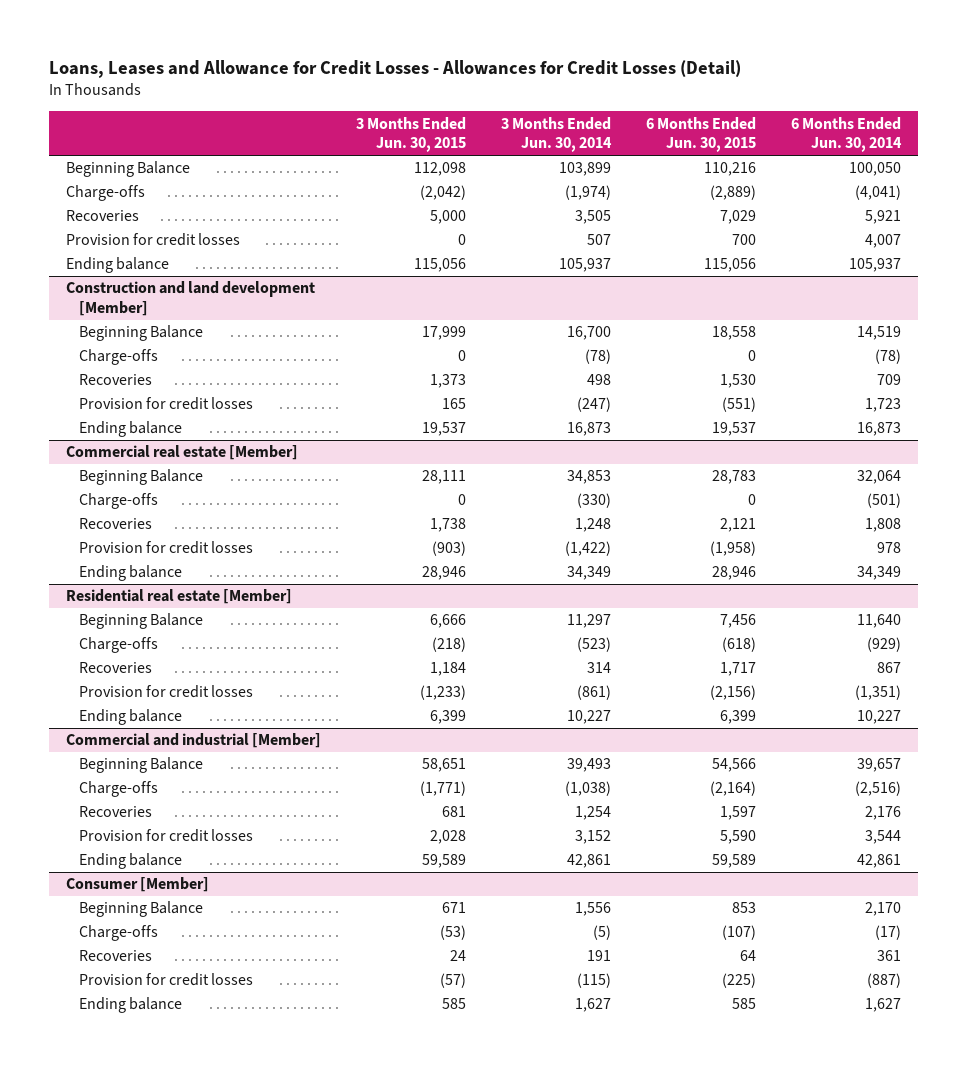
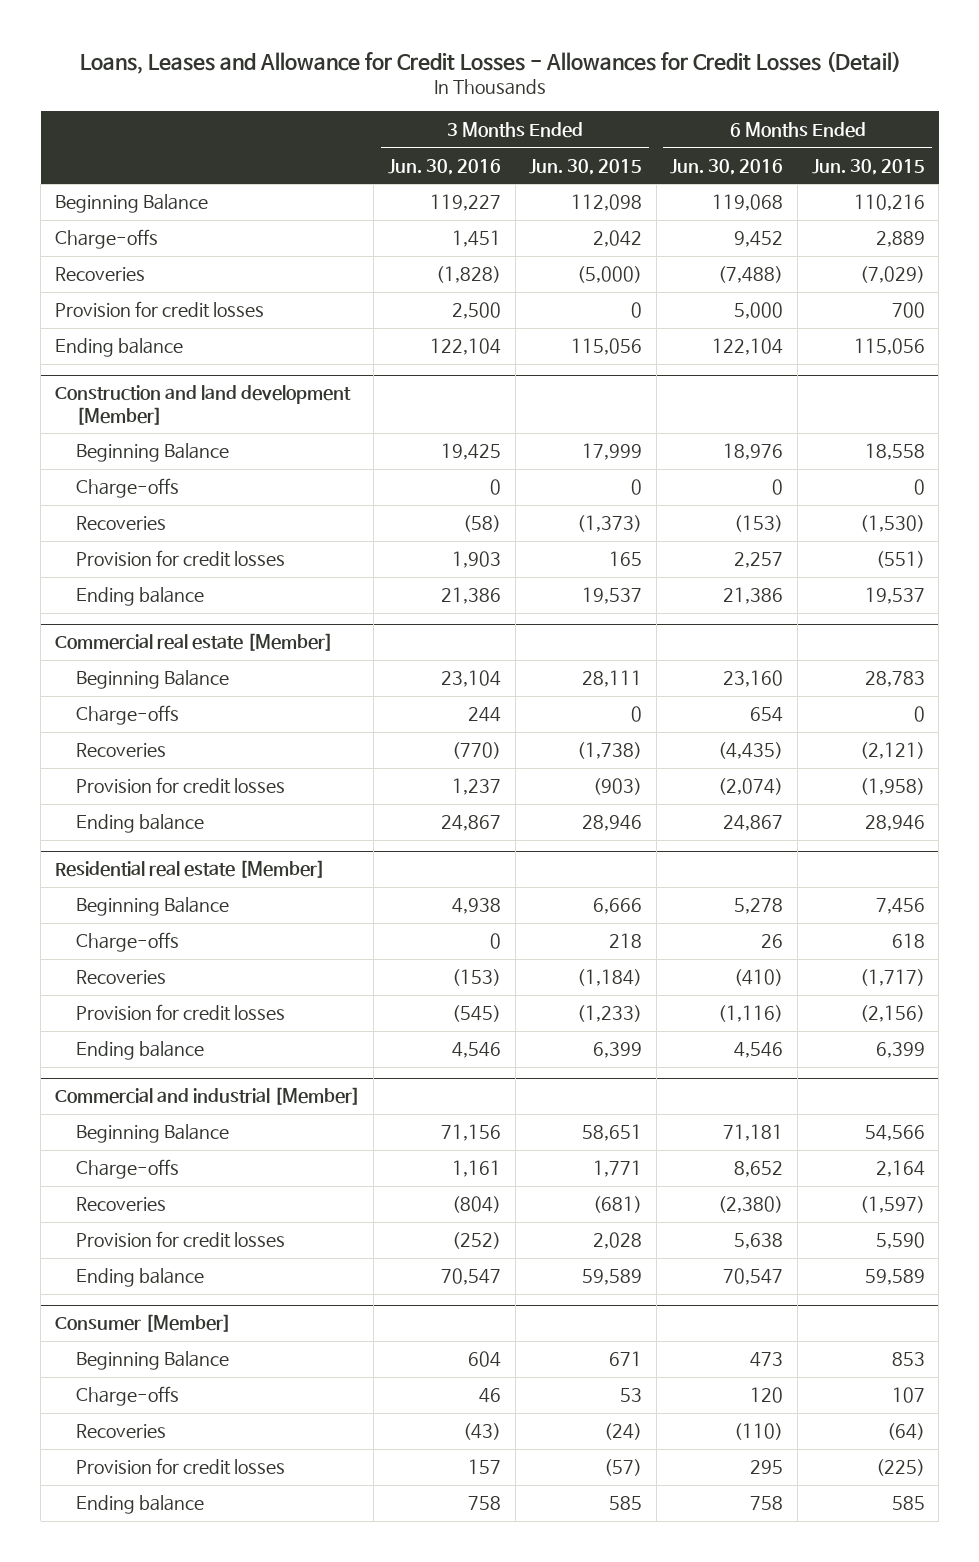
- | 3 Months Ended Jun. 30, 2015 | 3 Months Ended Jun. 30, 2014 | 6 Months Ended Jun. 30, 2015 | 6 Months Ended Jun. 30, 2014
+ | 3 Months Ended Jun. 30, 2016 | 3 Months Ended Jun. 30, 2015 | 6 Months Ended Jun. 30, 2016 | 6 Months Ended Jun. 30, 2015
- Charge-offs | (2,042) | (1,974) | (2,889) | (4,041)
- Recoveries | 5,000 | 3,505 | 7,029 | 5,921
+ Charge-offs | 1,451 | 2,042 | 9,452 | 2,889
+ Recoveries | (1,828) | (5,000) | (7,488) | (7,029)
@ Construction and land development [Member]
- Recoveries | 1,373 | 498 | 1,530 | 709
+ Recoveries | (58) | (1,373) | (153) | (1,530)
@ Commercial real estate [Member]
- Recoveries | 1,738 | 1,248 | 2,121 | 1,808
+ Recoveries | (770) | (1,738) | (4,435) | (2,121)
@ Residential real estate [Member]
- Charge-offs | (218) | (523) | (618) | (929)
- Recoveries | 1,184 | 314 | 1,717 | 867
+ Charge-offs | 0 | 218 | 26 | 618
+ Recoveries | (153) | (1,184) | (410) | (1,717)
@ Commercial and industrial [Member]
- Charge-offs | (1,771) | (1,038) | (2,164) | (2,516)
- Recoveries | 681 | 1,254 | 1,597 | 2,176
+ Charge-offs | 1,161 | 1,771 | 8,652 | 2,164
+ Recoveries | (804) | (681) | (2,380) | (1,597)
@ Consumer [Member]
- Charge-offs | (53) | (5) | (107) | (17)
- Recoveries | 24 | 191 | 64 | 361
+ Charge-offs | 46 | 53 | 120 | 107
+ Recoveries | (43) | (24) | (110) | (64)

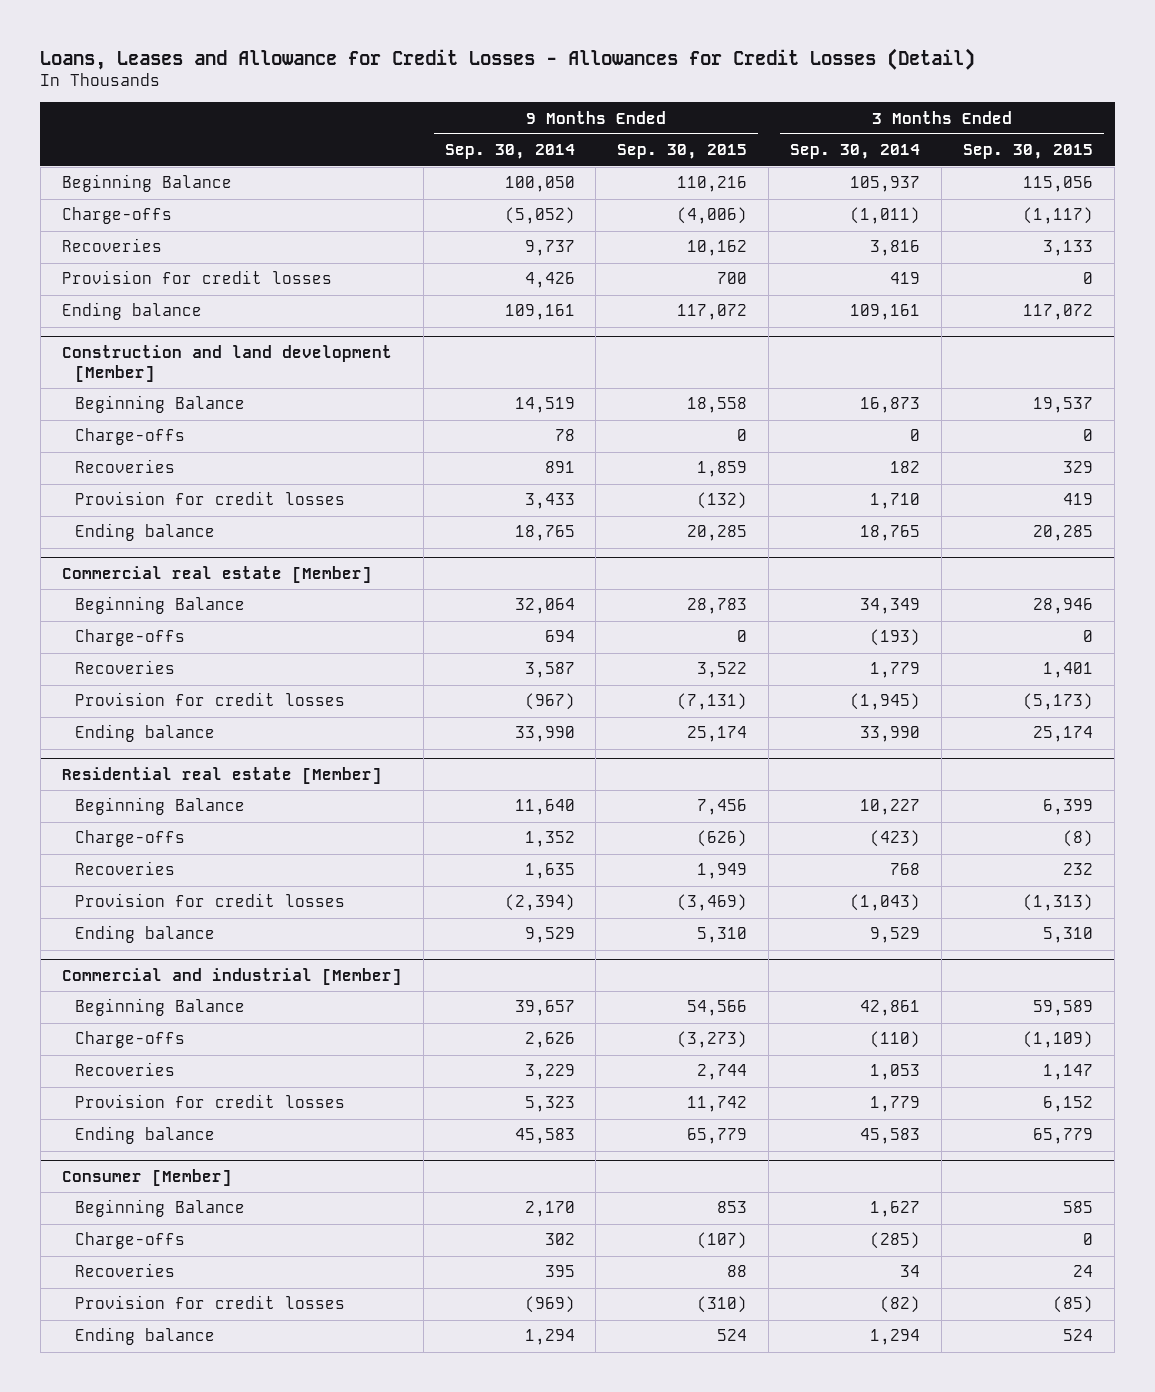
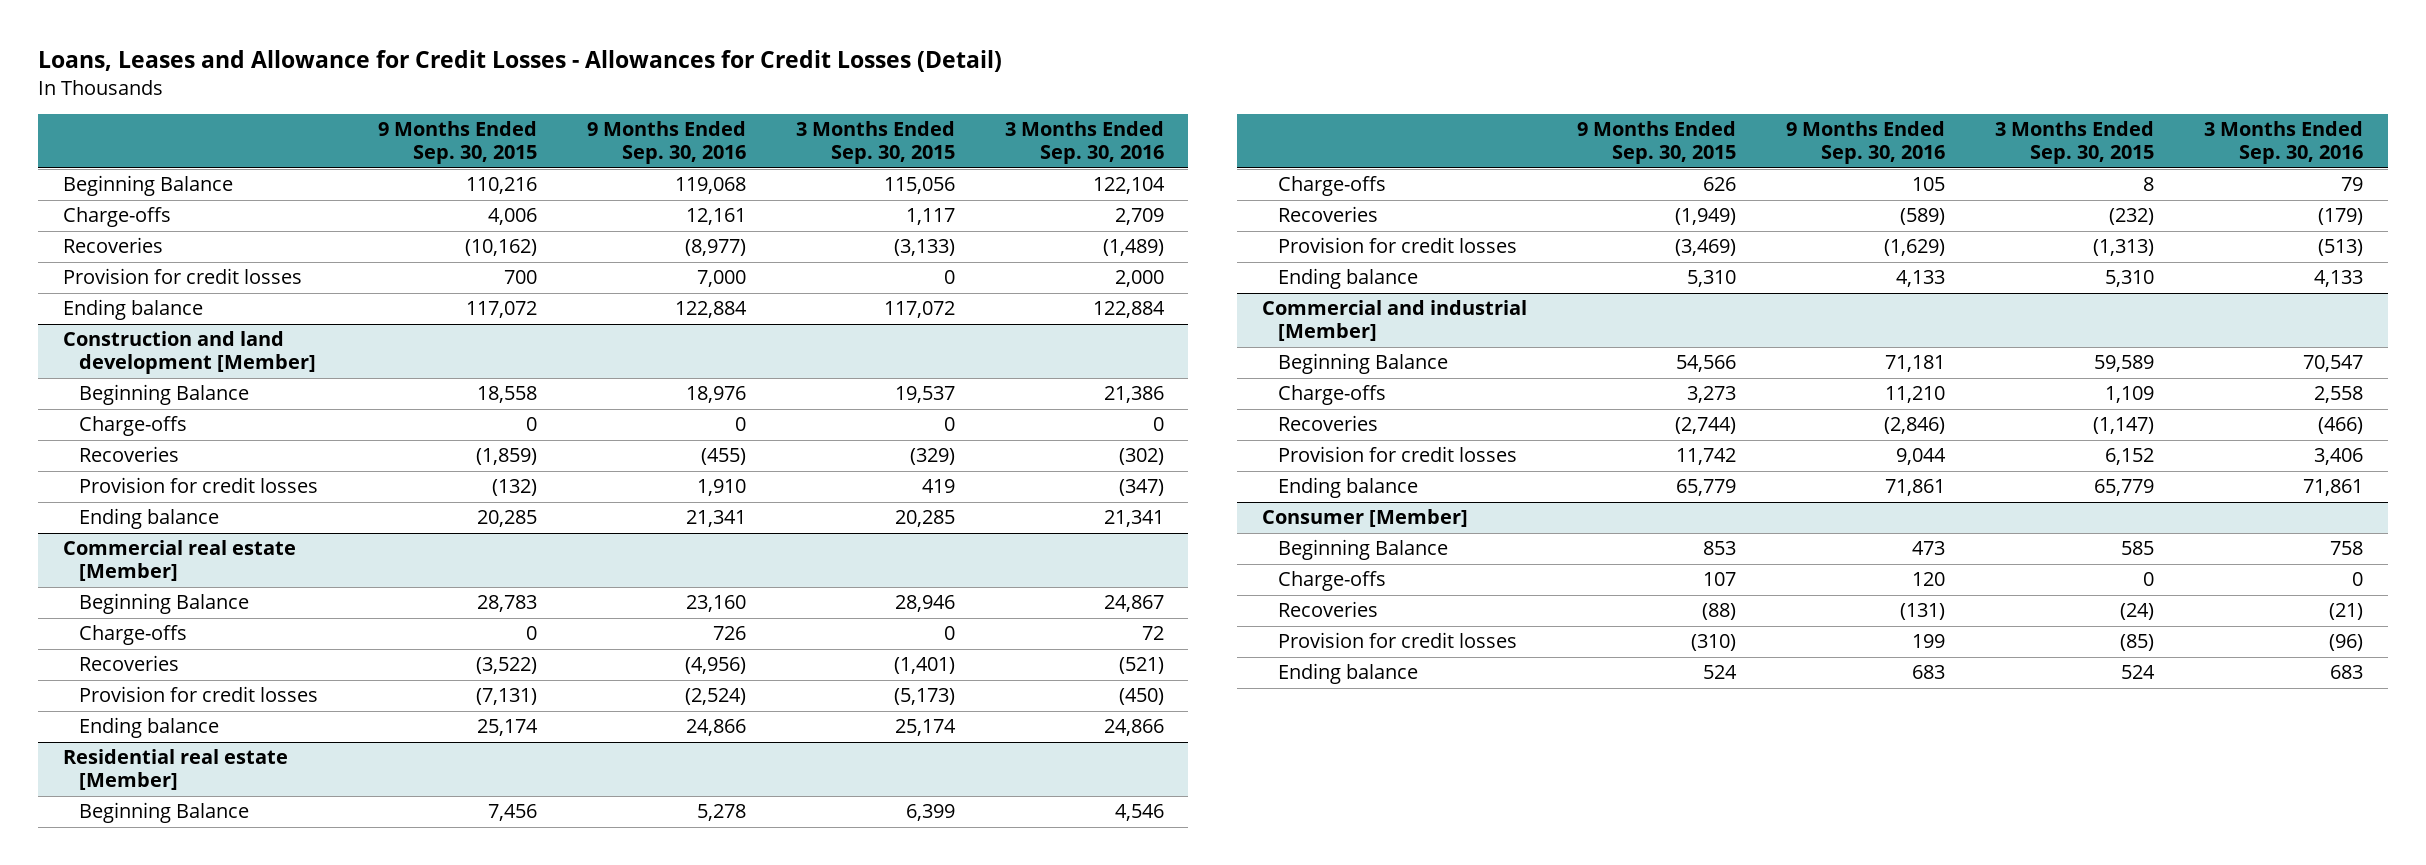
- | 9 Months Ended Sep. 30, 2014 | 9 Months Ended Sep. 30, 2015 | 3 Months Ended Sep. 30, 2014 | 3 Months Ended Sep. 30, 2015
+ | 9 Months Ended Sep. 30, 2015 | 9 Months Ended Sep. 30, 2016 | 3 Months Ended Sep. 30, 2015 | 3 Months Ended Sep. 30, 2016
- Charge-offs | (5,052) | (4,006) | (1,011) | (1,117)
- Recoveries | 9,737 | 10,162 | 3,816 | 3,133
+ Charge-offs | 4,006 | 12,161 | 1,117 | 2,709
+ Recoveries | (10,162) | (8,977) | (3,133) | (1,489)
@ Construction and land development [Member]
- Recoveries | 891 | 1,859 | 182 | 329
+ Recoveries | (1,859) | (455) | (329) | (302)
@ Commercial real estate [Member]
- Recoveries | 3,587 | 3,522 | 1,779 | 1,401
+ Recoveries | (3,522) | (4,956) | (1,401) | (521)
@ Residential real estate [Member]
- Charge-offs | 1,352 | (626) | (423) | (8)
- Recoveries | 1,635 | 1,949 | 768 | 232
+ Charge-offs | 626 | 105 | 8 | 79
+ Recoveries | (1,949) | (589) | (232) | (179)
@ Commercial and industrial [Member]
- Charge-offs | 2,626 | (3,273) | (110) | (1,109)
- Recoveries | 3,229 | 2,744 | 1,053 | 1,147
+ Charge-offs | 3,273 | 11,210 | 1,109 | 2,558
+ Recoveries | (2,744) | (2,846) | (1,147) | (466)
@ Consumer [Member]
- Charge-offs | 302 | (107) | (285) | 0
- Recoveries | 395 | 88 | 34 | 24
+ Charge-offs | 107 | 120 | 0 | 0
+ Recoveries | (88) | (131) | (24) | (21)

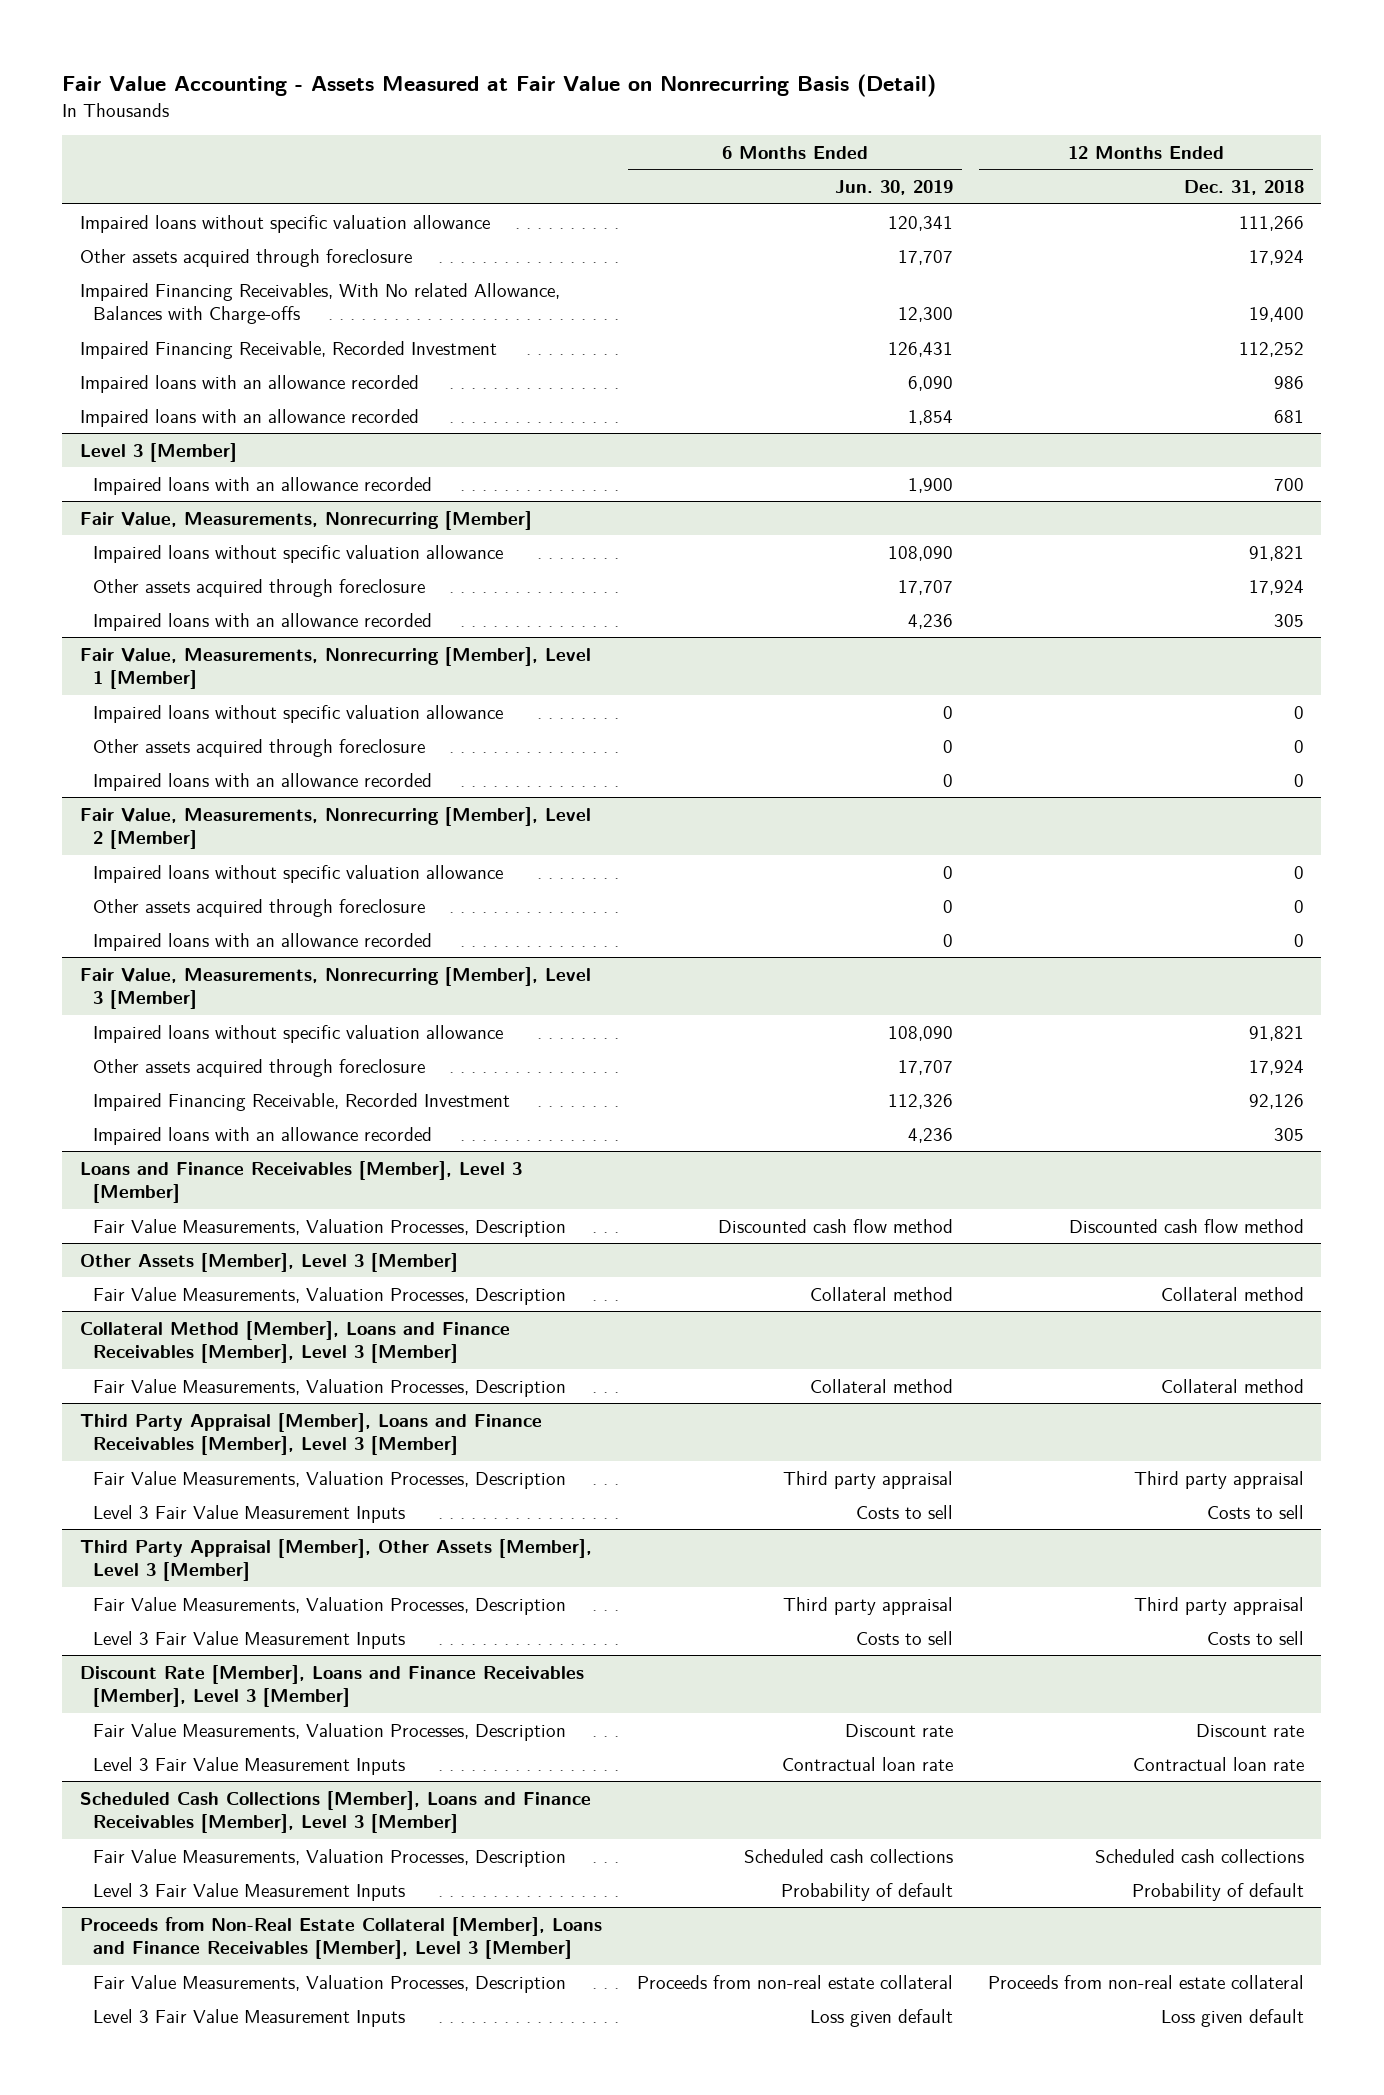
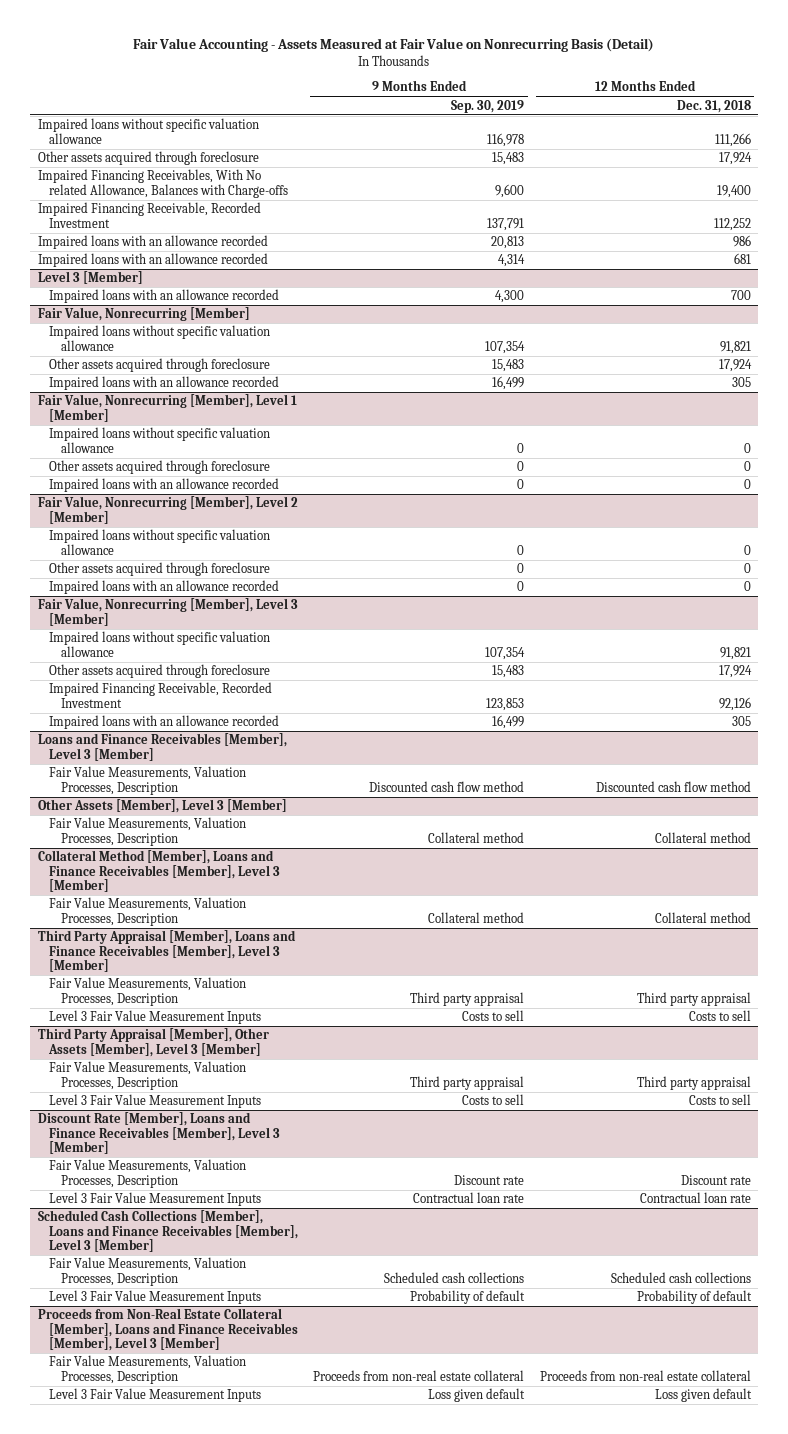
- | 6 Months Ended Jun. 30, 2019 | 12 Months Ended Dec. 31, 2018
+ | 9 Months Ended Sep. 30, 2019 | 12 Months Ended Dec. 31, 2018
- Fair Value, Measurements, Nonrecurring [Member]
+ Fair Value, Nonrecurring [Member]
- Fair Value, Measurements, Nonrecurring [Member], Level 1 [Member]
+ Fair Value, Nonrecurring [Member], Level 1 [Member]
- Fair Value, Measurements, Nonrecurring [Member], Level 2 [Member]
+ Fair Value, Nonrecurring [Member], Level 2 [Member]
- Fair Value, Measurements, Nonrecurring [Member], Level 3 [Member]
+ Fair Value, Nonrecurring [Member], Level 3 [Member]

